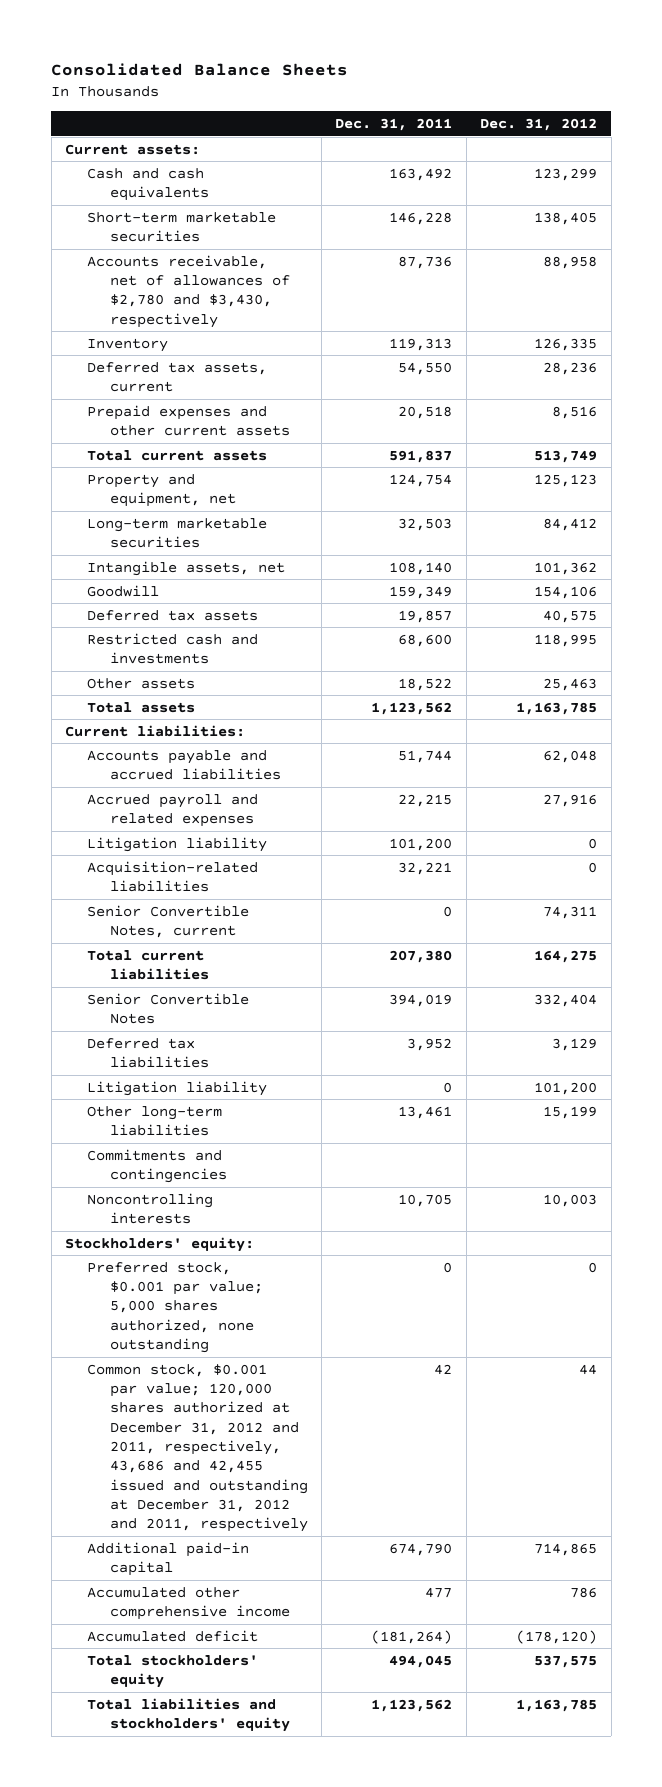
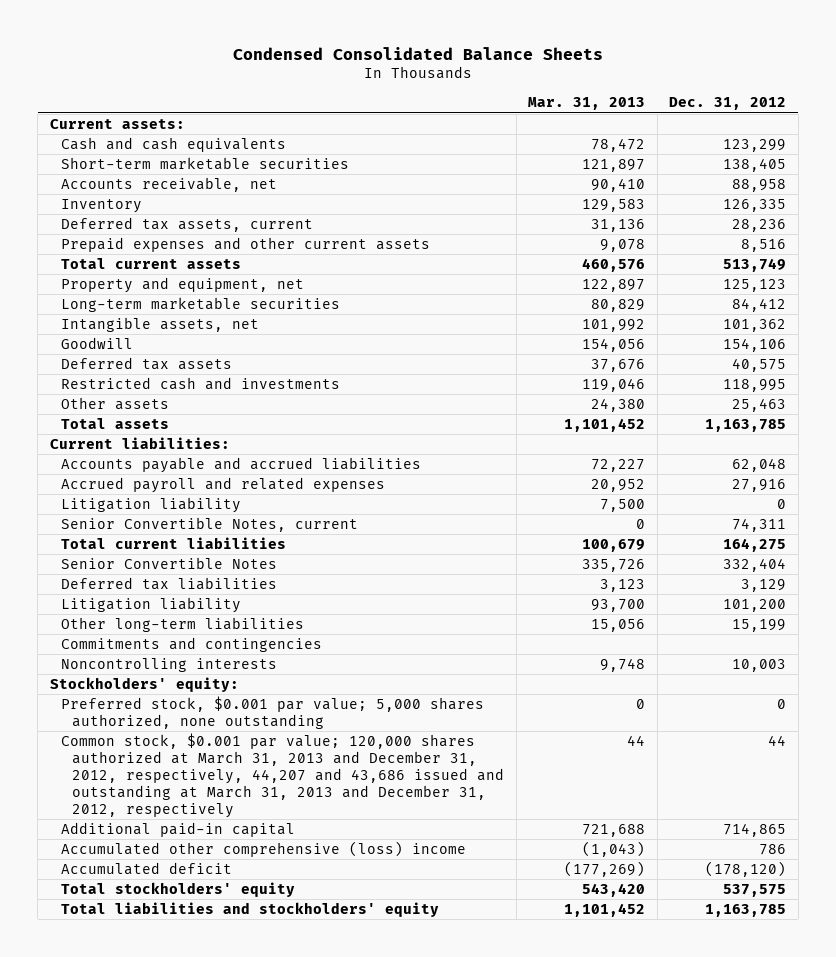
- Consolidated Balance Sheets
+ Condensed Consolidated Balance Sheets
- | Dec. 31, 2011 | Dec. 31, 2012
+ | Mar. 31, 2013 | Dec. 31, 2012
- Accounts receivable, net of allowances of $2,780 and $3,430, respectively | 87,736 | 88,958
+ Accounts receivable, net | 90,410 | 88,958
- Acquisition-related liabilities | 32,221 | 0
- Common stock, $0.001 par value; 120,000 shares authorized at December 31, 2012 and 2011, respectively, 43,686 and 42,455 issued and outstanding at December 31, 2012 and 2011, respectively | 42 | 44
+ Common stock, $0.001 par value; 120,000 shares authorized at March 31, 2013 and December 31, 2012, respectively, 44,207 and 43,686 issued and outstanding at March 31, 2013 and December 31, 2012, respectively | 44 | 44
- Accumulated other comprehensive income | 477 | 786
+ Accumulated other comprehensive (loss) income | (1,043) | 786

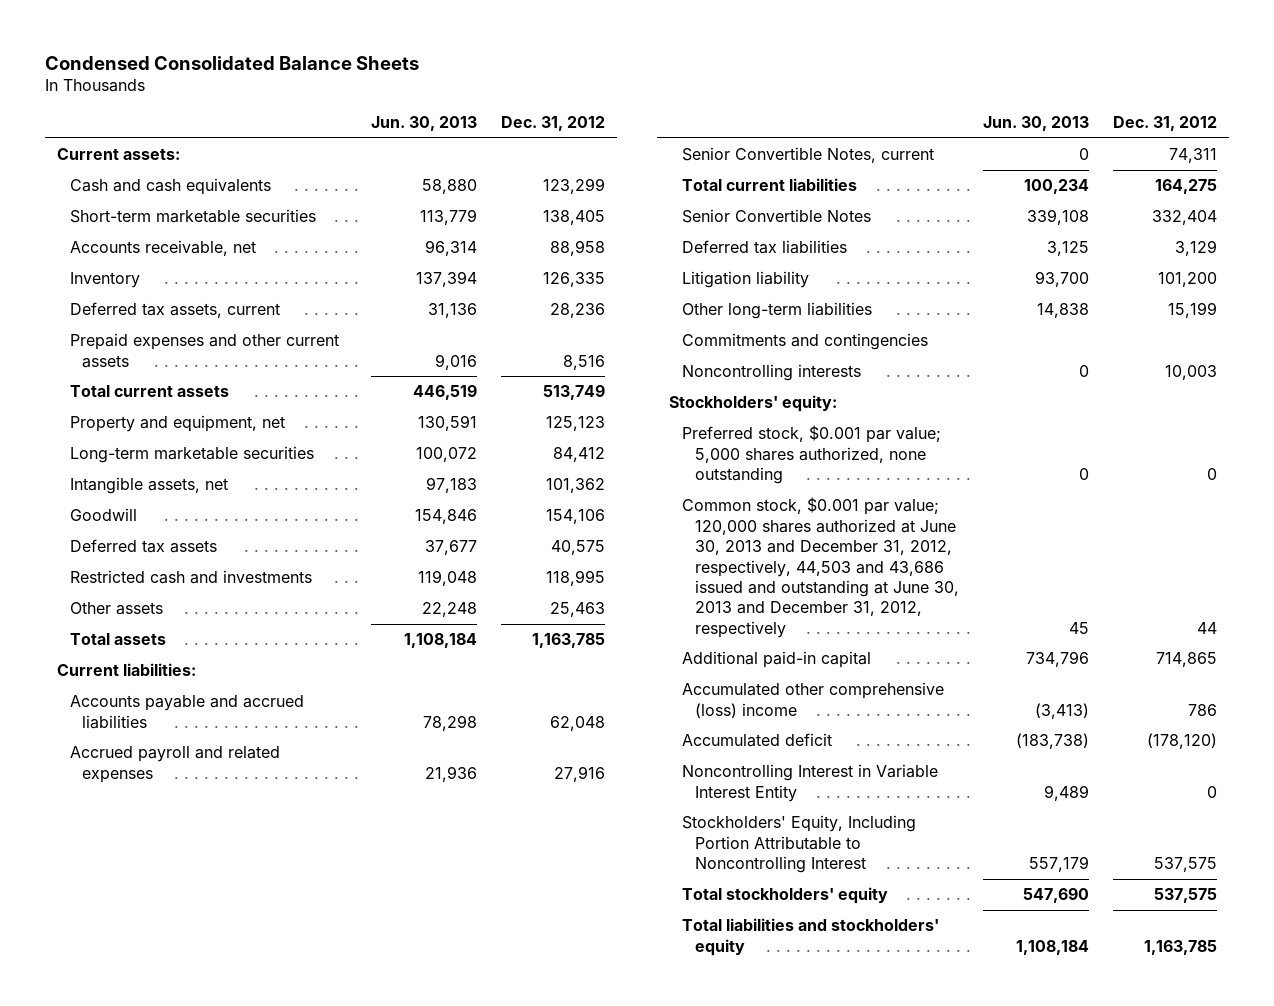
- | Mar. 31, 2013 | Dec. 31, 2012
+ | Jun. 30, 2013 | Dec. 31, 2012
- Litigation liability | 7,500 | 0
- Common stock, $0.001 par value; 120,000 shares authorized at March 31, 2013 and December 31, 2012, respectively, 44,207 and 43,686 issued and outstanding at March 31, 2013 and December 31, 2012, respectively | 44 | 44
+ Common stock, $0.001 par value; 120,000 shares authorized at June 30, 2013 and December 31, 2012, respectively, 44,503 and 43,686 issued and outstanding at June 30, 2013 and December 31, 2012, respectively | 45 | 44
+ Noncontrolling Interest in Variable Interest Entity | 9,489 | 0
+ Stockholders' Equity, Including Portion Attributable to Noncontrolling Interest | 557,179 | 537,575

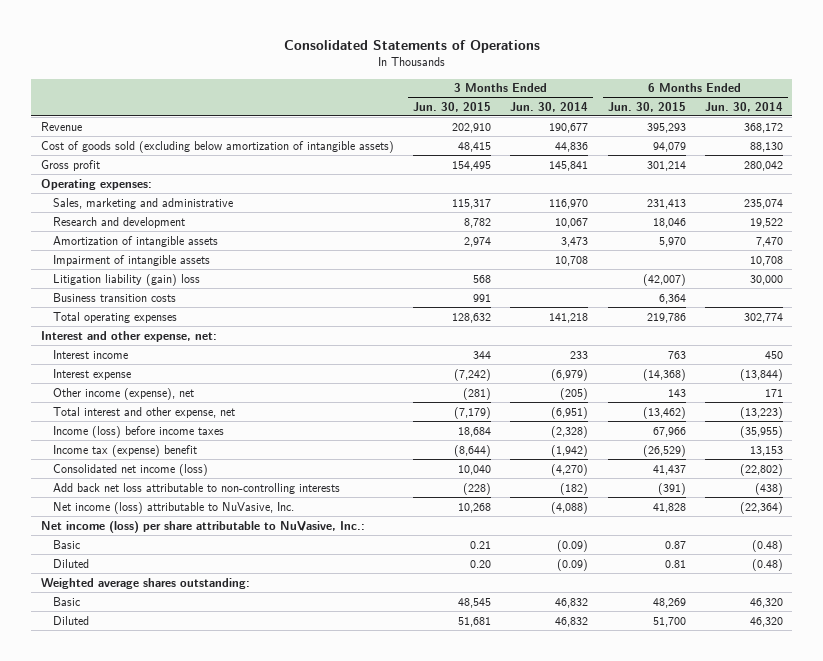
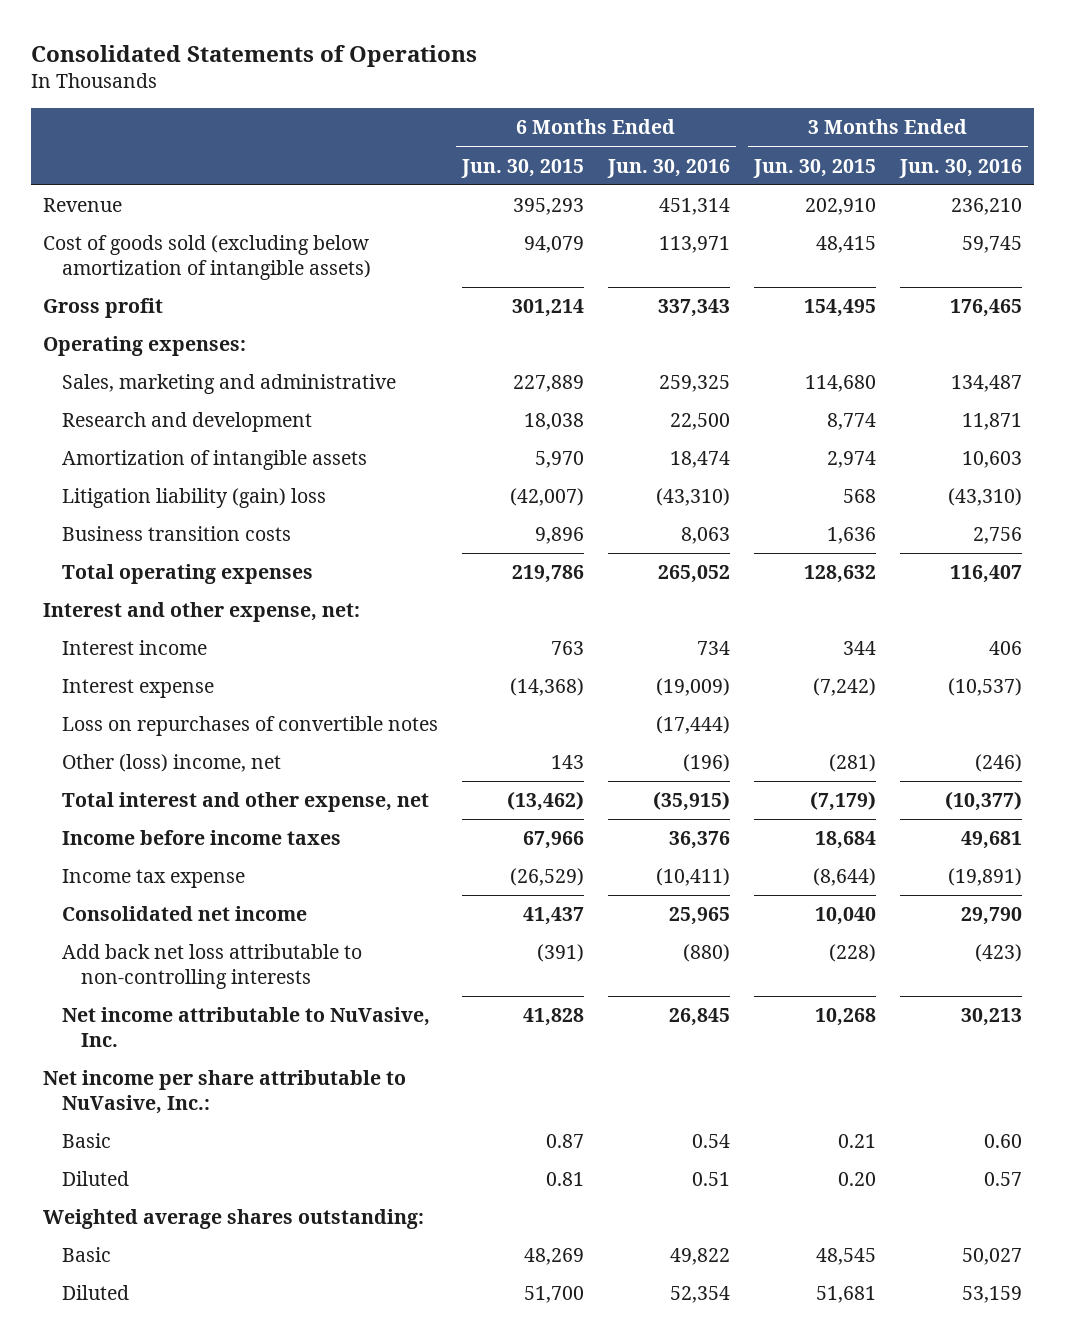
- | 3 Months Ended Jun. 30, 2015 | 3 Months Ended Jun. 30, 2014 | 6 Months Ended Jun. 30, 2015 | 6 Months Ended Jun. 30, 2014
+ | 6 Months Ended Jun. 30, 2015 | 6 Months Ended Jun. 30, 2016 | 3 Months Ended Jun. 30, 2015 | 3 Months Ended Jun. 30, 2016
- Sales, marketing and administrative | 115,317 | 116,970 | 231,413 | 235,074
- Research and development | 8,782 | 10,067 | 18,046 | 19,522
+ Sales, marketing and administrative | 227,889 | 259,325 | 114,680 | 134,487
+ Research and development | 18,038 | 22,500 | 8,774 | 11,871
- Impairment of intangible assets | | 10,708 | | 10,708
- Business transition costs | 991 | | 6,364 |
+ Business transition costs | 9,896 | 8,063 | 1,636 | 2,756
- Other income (expense), net | (281) | (205) | 143 | 171
+ Loss on repurchases of convertible notes | | (17,444) | |
+ Other (loss) income, net | 143 | (196) | (281) | (246)
- Income (loss) before income taxes | 18,684 | (2,328) | 67,966 | (35,955)
- Income tax (expense) benefit | (8,644) | (1,942) | (26,529) | 13,153
- Consolidated net income (loss) | 10,040 | (4,270) | 41,437 | (22,802)
+ Income before income taxes | 67,966 | 36,376 | 18,684 | 49,681
+ Income tax expense | (26,529) | (10,411) | (8,644) | (19,891)
+ Consolidated net income | 41,437 | 25,965 | 10,040 | 29,790
- Net income (loss) attributable to NuVasive, Inc. | 10,268 | (4,088) | 41,828 | (22,364)
- Net income (loss) per share attributable to NuVasive, Inc.:
+ Net income attributable to NuVasive, Inc. | 41,828 | 26,845 | 10,268 | 30,213
+ Net income per share attributable to NuVasive, Inc.:

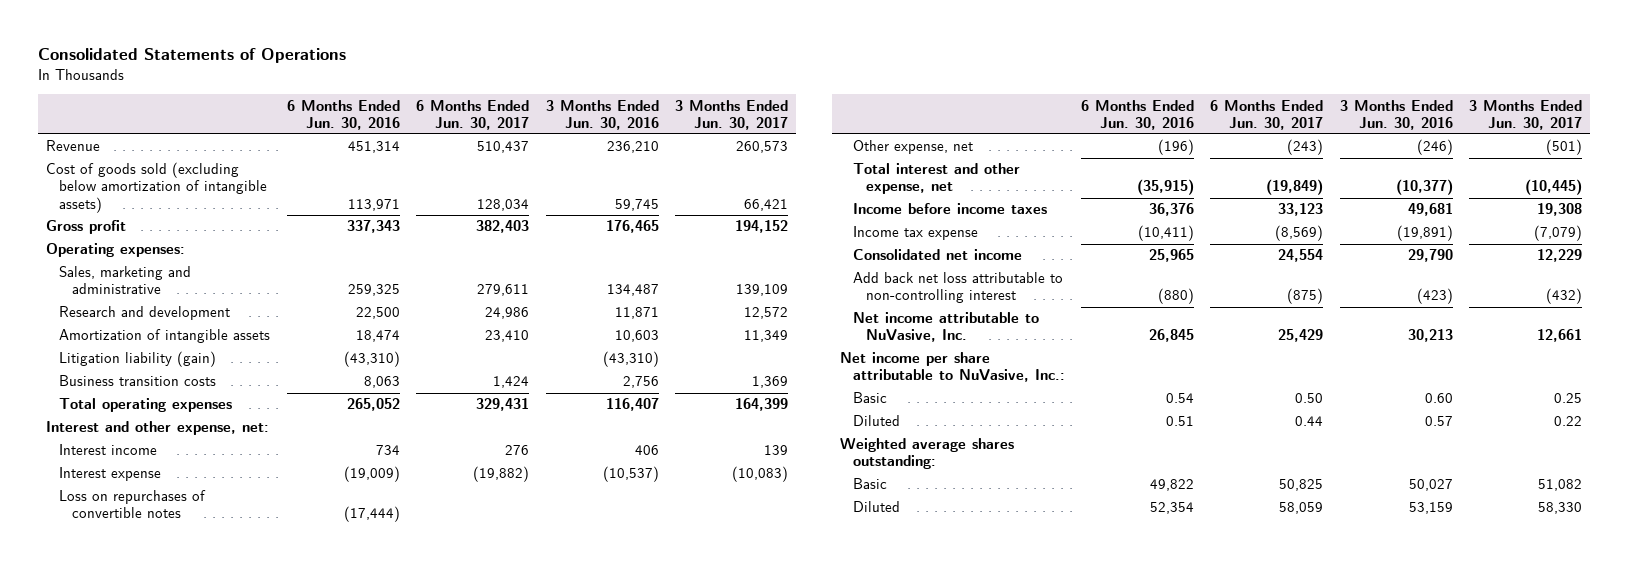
- | 6 Months Ended Jun. 30, 2015 | 6 Months Ended Jun. 30, 2016 | 3 Months Ended Jun. 30, 2015 | 3 Months Ended Jun. 30, 2016
+ | 6 Months Ended Jun. 30, 2016 | 6 Months Ended Jun. 30, 2017 | 3 Months Ended Jun. 30, 2016 | 3 Months Ended Jun. 30, 2017
- Litigation liability (gain) loss | (42,007) | (43,310) | 568 | (43,310)
+ Litigation liability (gain) | (43,310) | | (43,310) |
- Other (loss) income, net | 143 | (196) | (281) | (246)
+ Other expense, net | (196) | (243) | (246) | (501)
- Add back net loss attributable to non-controlling interests | (391) | (880) | (228) | (423)
+ Add back net loss attributable to non-controlling interest | (880) | (875) | (423) | (432)

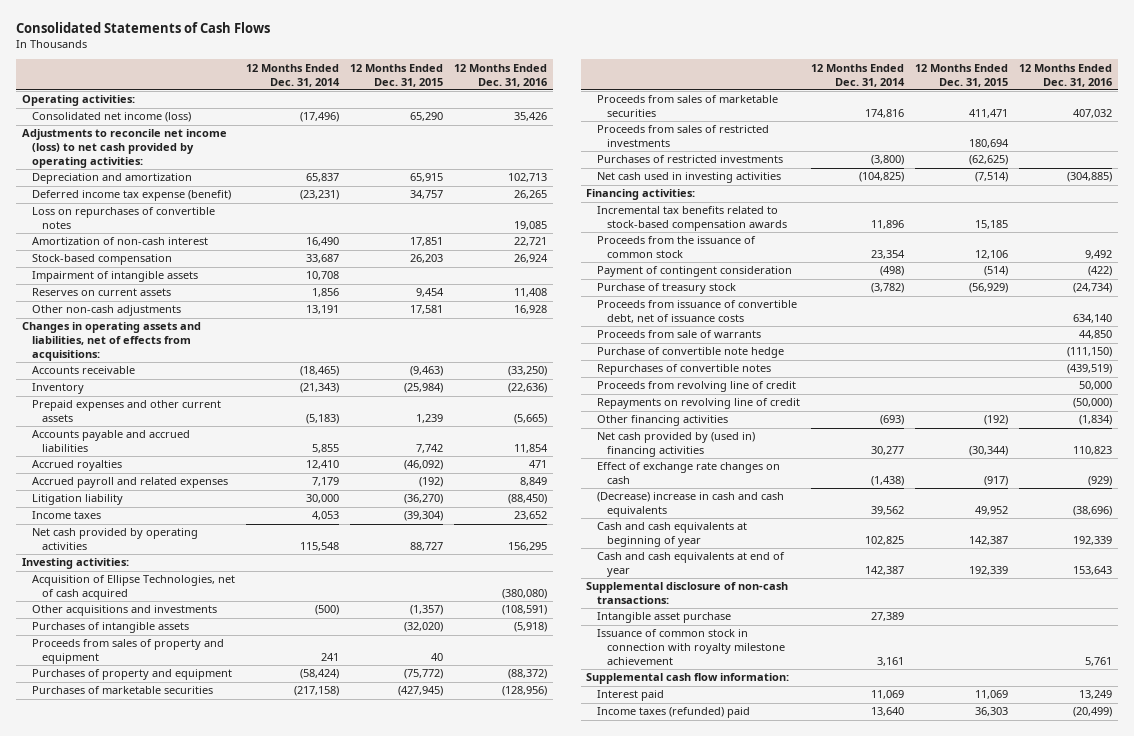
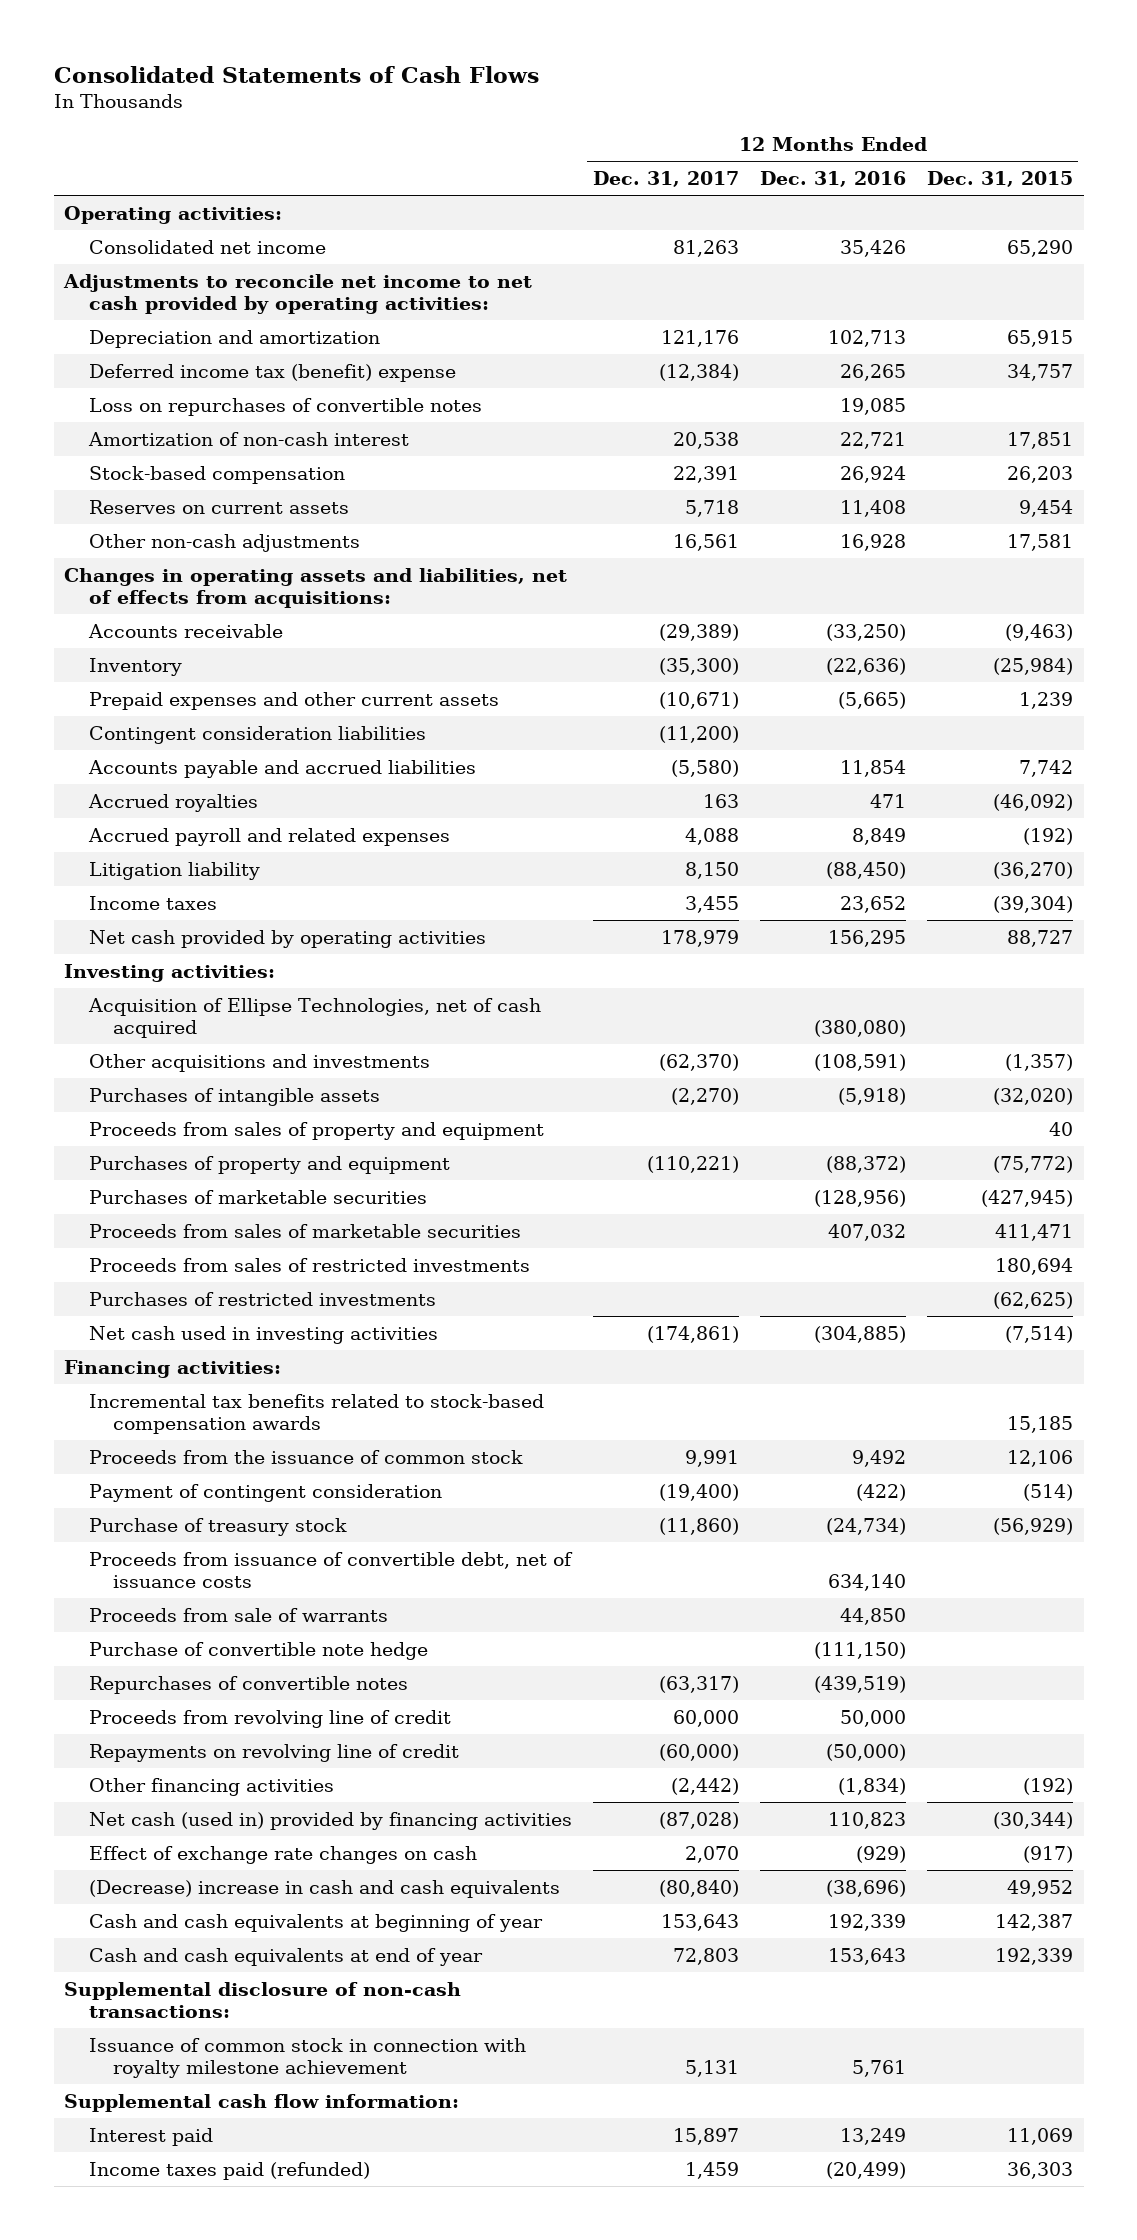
- | 12 Months Ended Dec. 31, 2014 | 12 Months Ended Dec. 31, 2015 | 12 Months Ended Dec. 31, 2016
+ | 12 Months Ended Dec. 31, 2017 | 12 Months Ended Dec. 31, 2016 | 12 Months Ended Dec. 31, 2015
- Consolidated net income (loss) | (17,496) | 65,290 | 35,426
- Adjustments to reconcile net income (loss) to net cash provided by operating activities:
+ Consolidated net income | 81,263 | 35,426 | 65,290
+ Adjustments to reconcile net income to net cash provided by operating activities:
- Deferred income tax expense (benefit) | (23,231) | 34,757 | 26,265
+ Deferred income tax (benefit) expense | (12,384) | 26,265 | 34,757
- Impairment of intangible assets | 10,708 | |
+ Contingent consideration liabilities | (11,200) | |
- Net cash provided by (used in) financing activities | 30,277 | (30,344) | 110,823
+ Net cash (used in) provided by financing activities | (87,028) | 110,823 | (30,344)
- Intangible asset purchase | 27,389 | |
- Income taxes (refunded) paid | 13,640 | 36,303 | (20,499)
+ Income taxes paid (refunded) | 1,459 | (20,499) | 36,303

